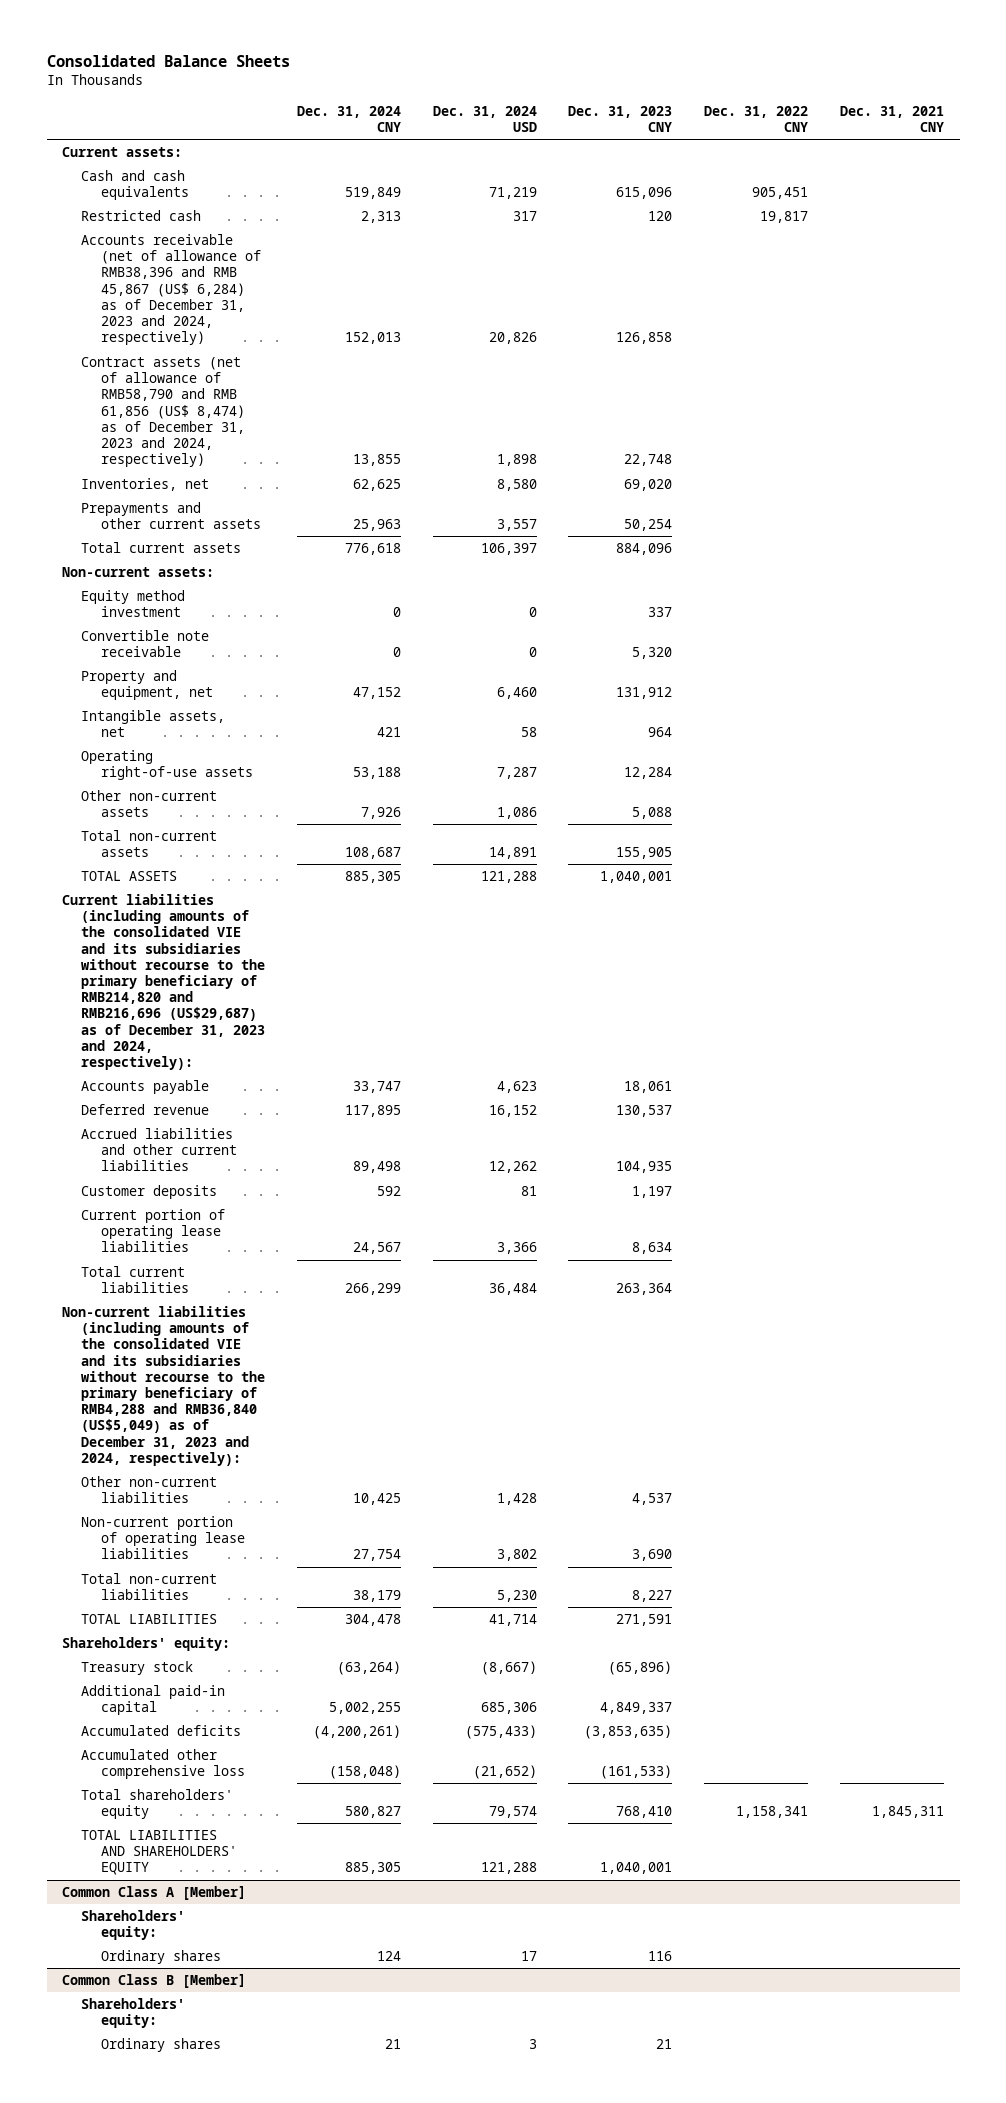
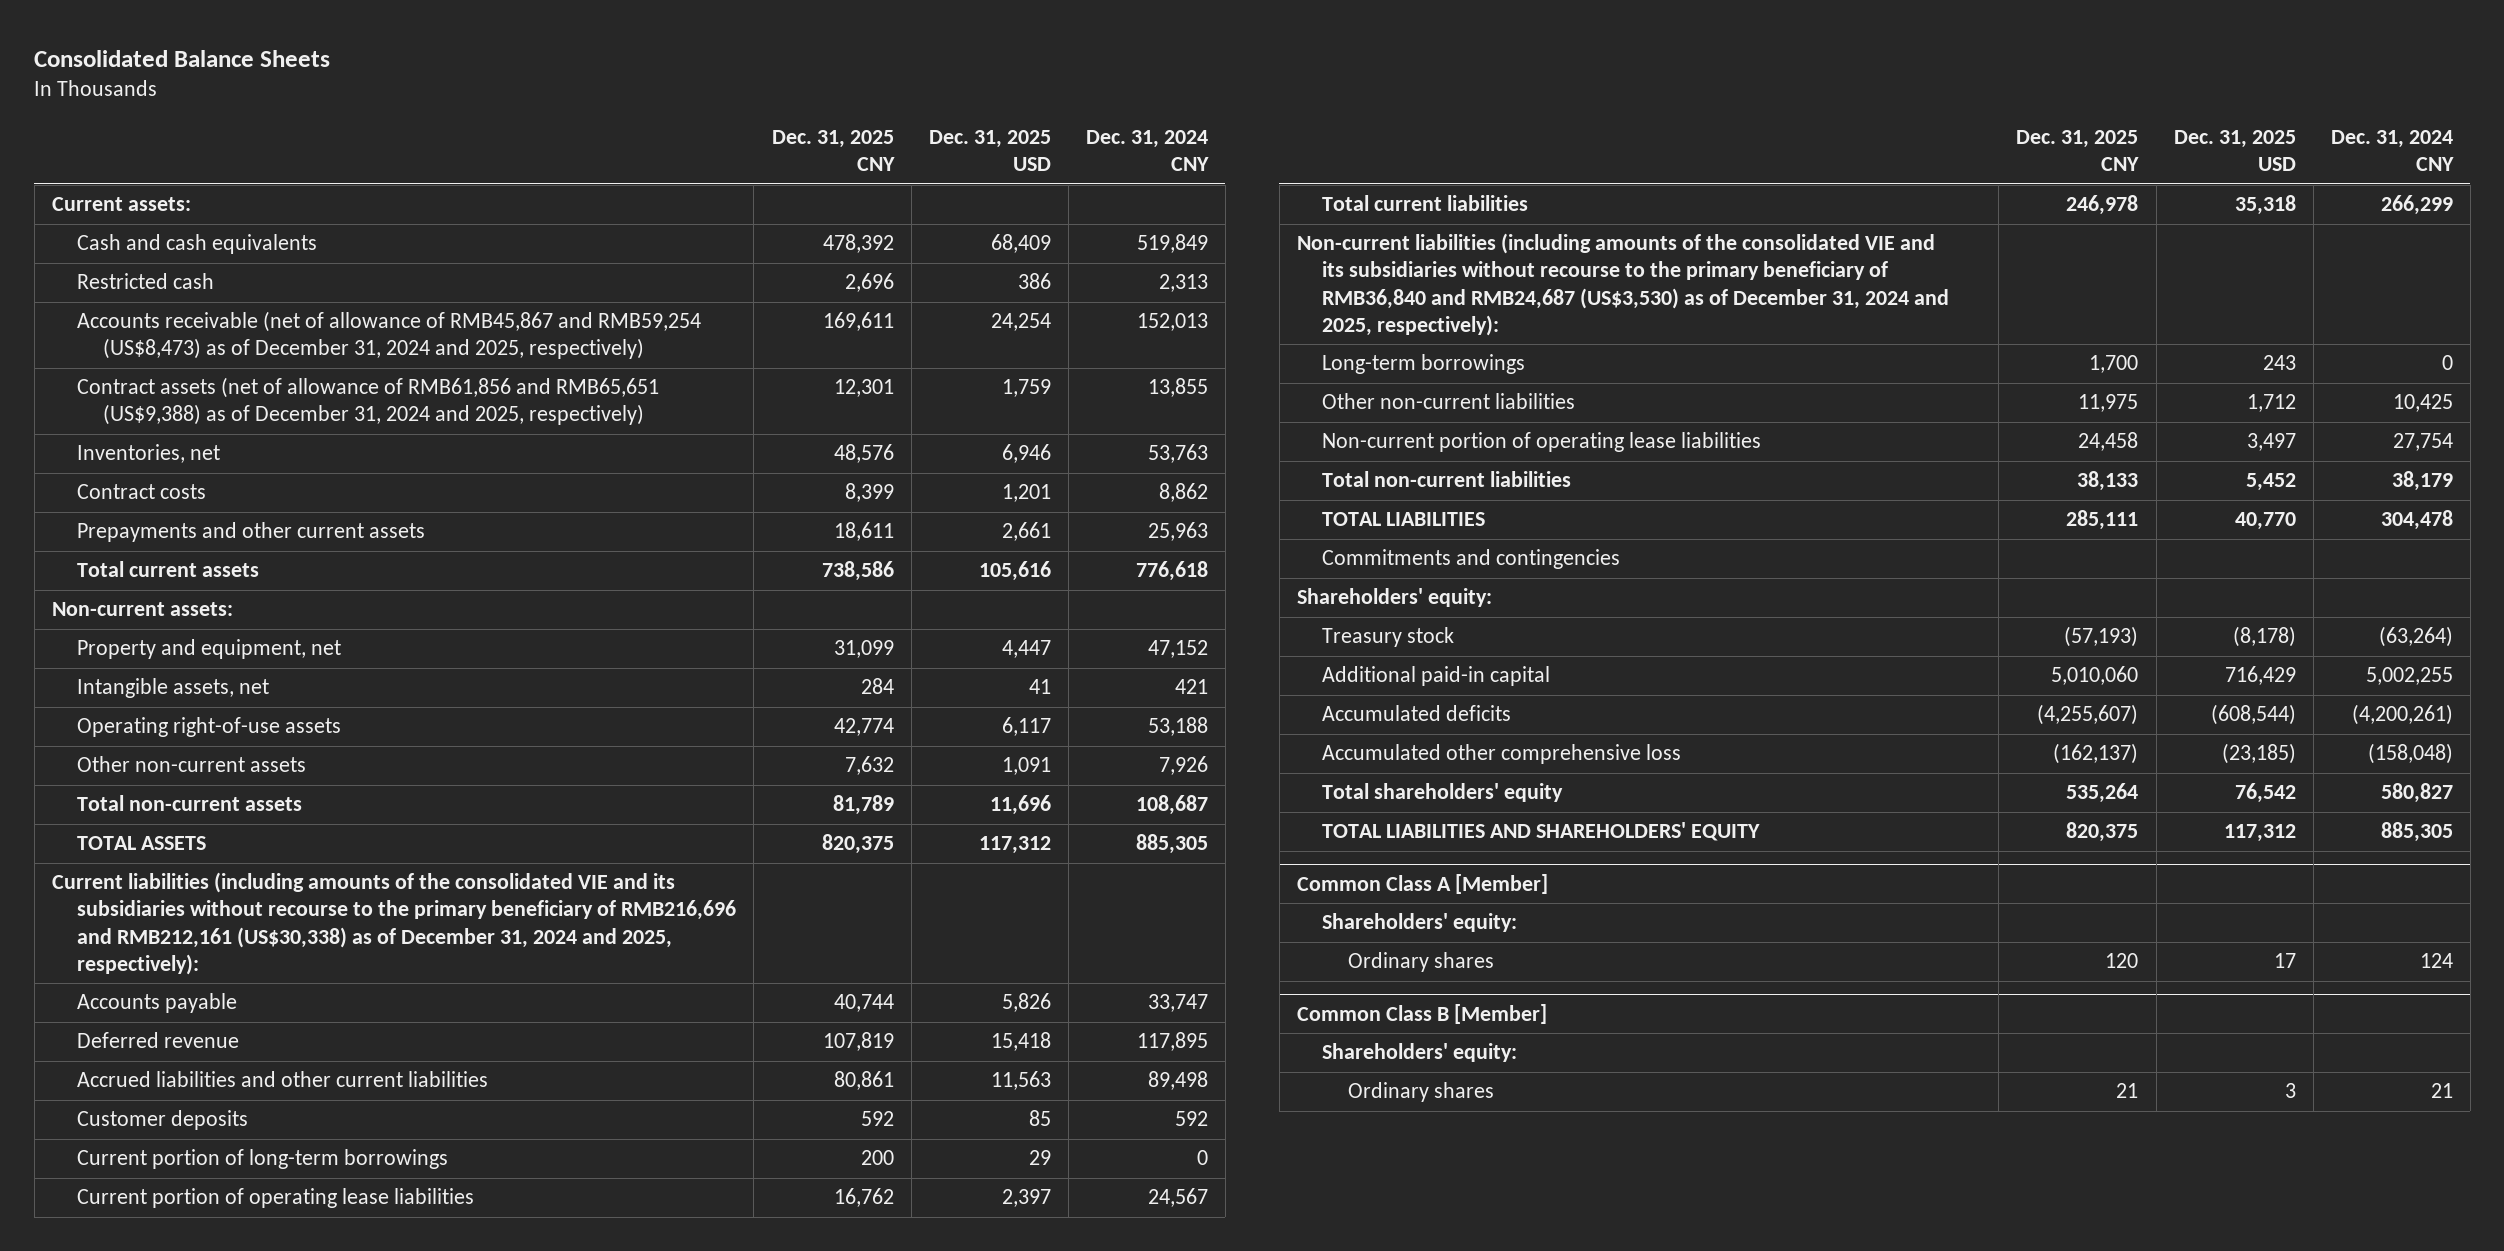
- | Dec. 31, 2024 CNY | Dec. 31, 2024 USD | Dec. 31, 2023 CNY | Dec. 31, 2022 CNY | Dec. 31, 2021 CNY
+ | Dec. 31, 2025 CNY | Dec. 31, 2025 USD | Dec. 31, 2024 CNY
- Accounts receivable (net of allowance of RMB38,396 and RMB 45,867 (US$ 6,284) as of December 31, 2023 and 2024, respectively) | 152,013 | 20,826 | 126,858 | |
- Contract assets (net of allowance of RMB58,790 and RMB 61,856 (US$ 8,474) as of December 31, 2023 and 2024, respectively) | 13,855 | 1,898 | 22,748 | |
- Inventories, net | 62,625 | 8,580 | 69,020 | |
+ Accounts receivable (net of allowance of RMB45,867 and RMB59,254 (US$8,473) as of December 31, 2024 and 2025, respectively) | 169,611 | 24,254 | 152,013
+ Contract assets (net of allowance of RMB61,856 and RMB65,651 (US$9,388) as of December 31, 2024 and 2025, respectively) | 12,301 | 1,759 | 13,855
+ Inventories, net | 48,576 | 6,946 | 53,763
+ Contract costs | 8,399 | 1,201 | 8,862
- Equity method investment | 0 | 0 | 337 | |
- Convertible note receivable | 0 | 0 | 5,320 | |
- Current liabilities (including amounts of the consolidated VIE and its subsidiaries without recourse to the primary beneficiary of RMB214,820 and RMB216,696 (US$29,687) as of December 31, 2023 and 2024, respectively):
+ Current liabilities (including amounts of the consolidated VIE and its subsidiaries without recourse to the primary beneficiary of RMB216,696 and RMB212,161 (US$30,338) as of December 31, 2024 and 2025, respectively):
+ Current portion of long-term borrowings | 200 | 29 | 0
- Non-current liabilities (including amounts of the consolidated VIE and its subsidiaries without recourse to the primary beneficiary of RMB4,288 and RMB36,840 (US$5,049) as of December 31, 2023 and 2024, respectively):
+ Non-current liabilities (including amounts of the consolidated VIE and its subsidiaries without recourse to the primary beneficiary of RMB36,840 and RMB24,687 (US$3,530) as of December 31, 2024 and 2025, respectively):
+ Long-term borrowings | 1,700 | 243 | 0
+ Commitments and contingencies

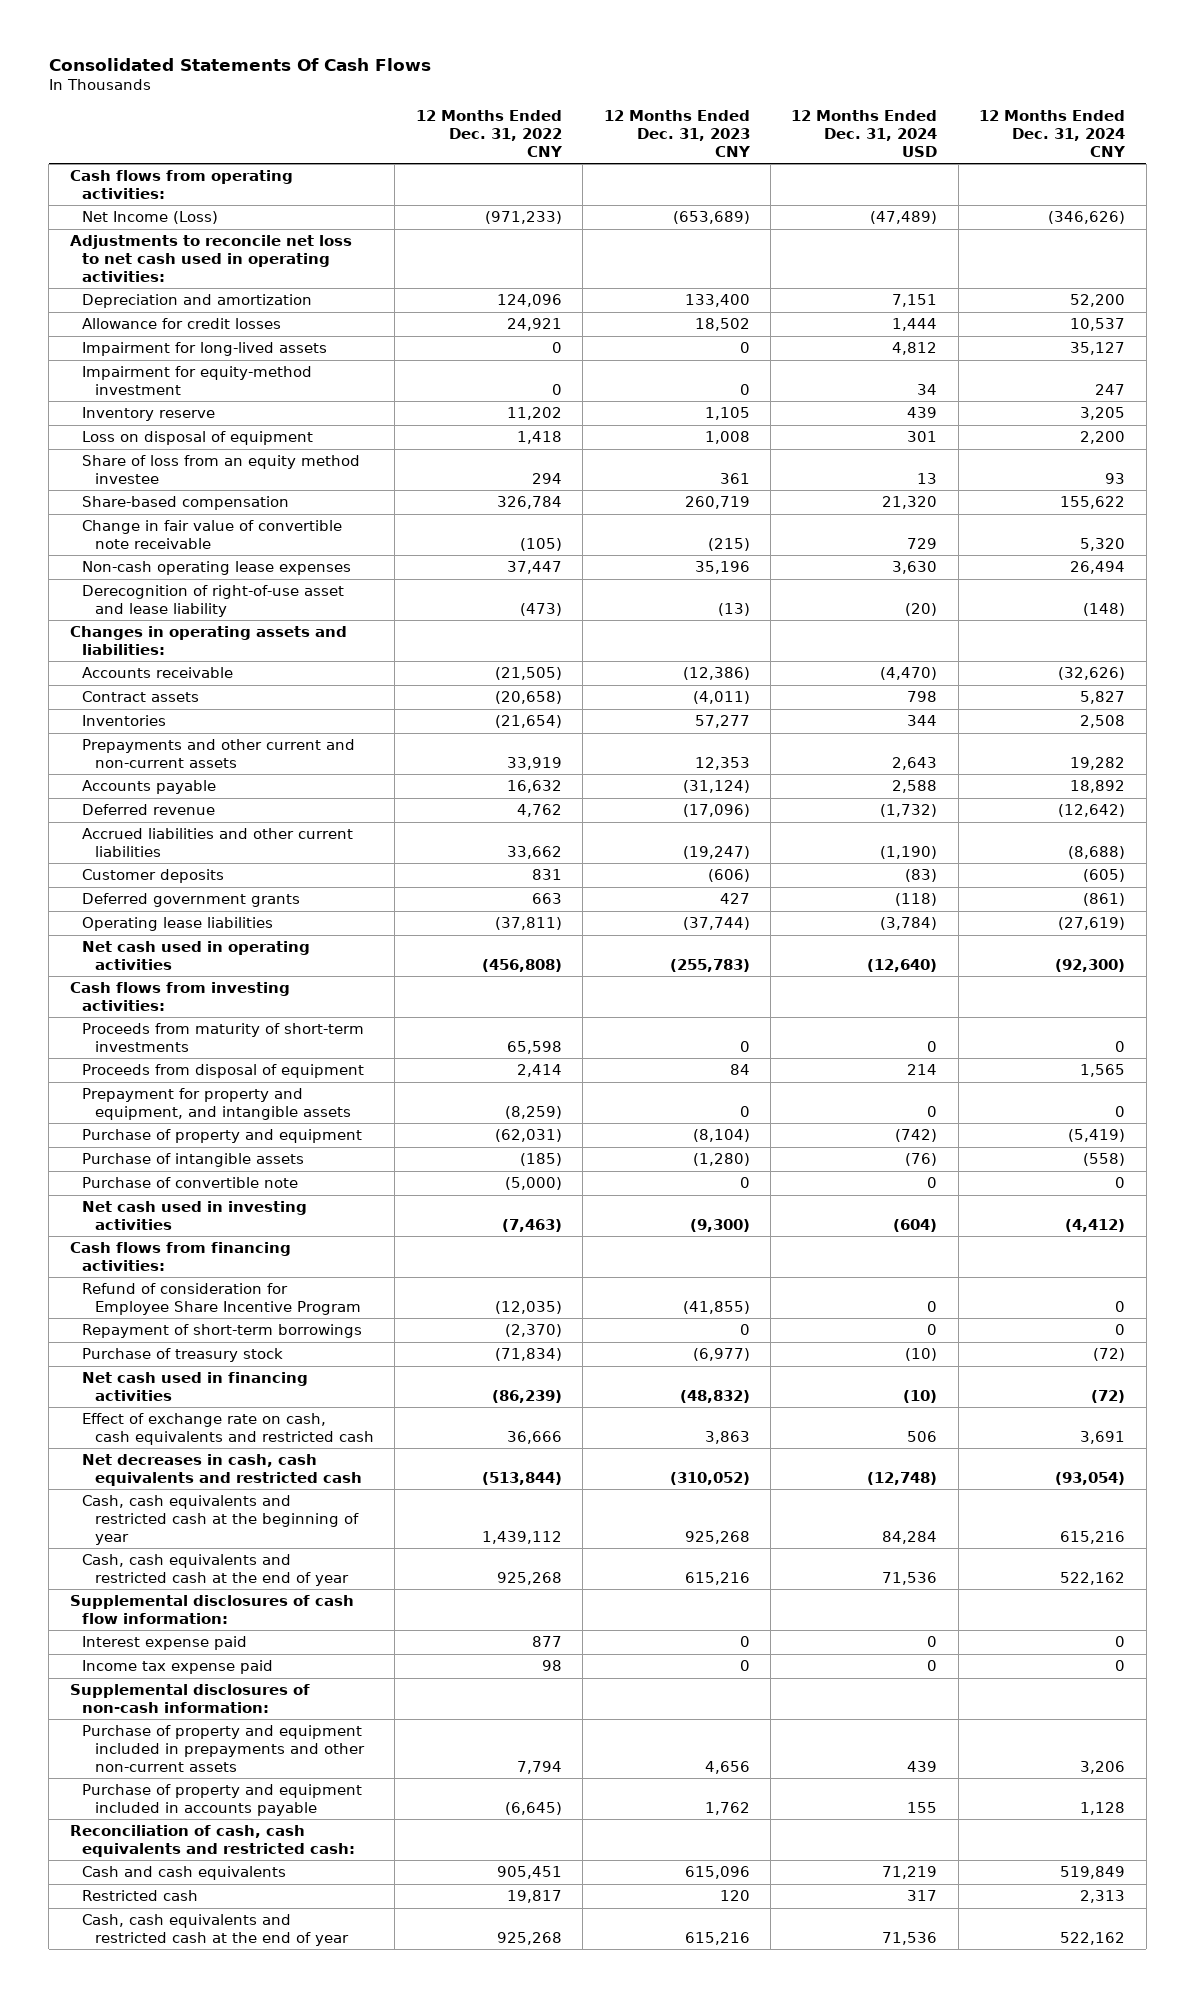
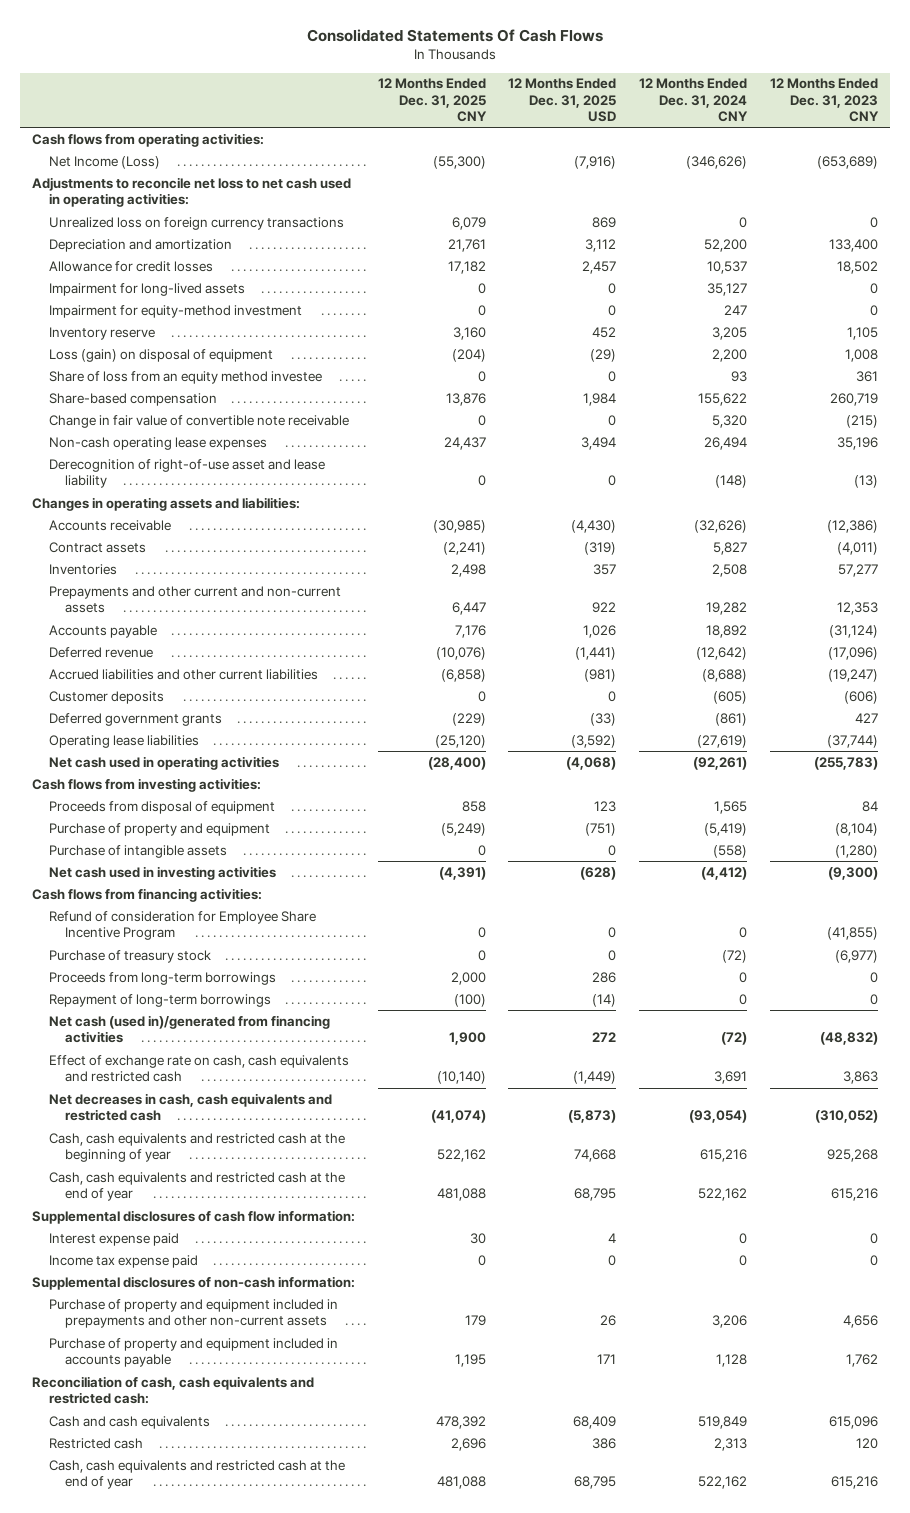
- | 12 Months Ended Dec. 31, 2022 CNY | 12 Months Ended Dec. 31, 2023 CNY | 12 Months Ended Dec. 31, 2024 USD | 12 Months Ended Dec. 31, 2024 CNY
+ | 12 Months Ended Dec. 31, 2025 CNY | 12 Months Ended Dec. 31, 2025 USD | 12 Months Ended Dec. 31, 2024 CNY | 12 Months Ended Dec. 31, 2023 CNY
+ Unrealized loss on foreign currency transactions | 6,079 | 869 | 0 | 0
- Loss on disposal of equipment | 1,418 | 1,008 | 301 | 2,200
+ Loss (gain) on disposal of equipment | (204) | (29) | 2,200 | 1,008
- Net cash used in operating activities | (456,808) | (255,783) | (12,640) | (92,300)
+ Net cash used in operating activities | (28,400) | (4,068) | (92,261) | (255,783)
- Proceeds from maturity of short-term investments | 65,598 | 0 | 0 | 0
- Prepayment for property and equipment, and intangible assets | (8,259) | 0 | 0 | 0
- Purchase of convertible note | (5,000) | 0 | 0 | 0
- Repayment of short-term borrowings | (2,370) | 0 | 0 | 0
- Net cash used in financing activities | (86,239) | (48,832) | (10) | (72)
+ Proceeds from long-term borrowings | 2,000 | 286 | 0 | 0
+ Repayment of long-term borrowings | (100) | (14) | 0 | 0
+ Net cash (used in)/generated from financing activities | 1,900 | 272 | (72) | (48,832)

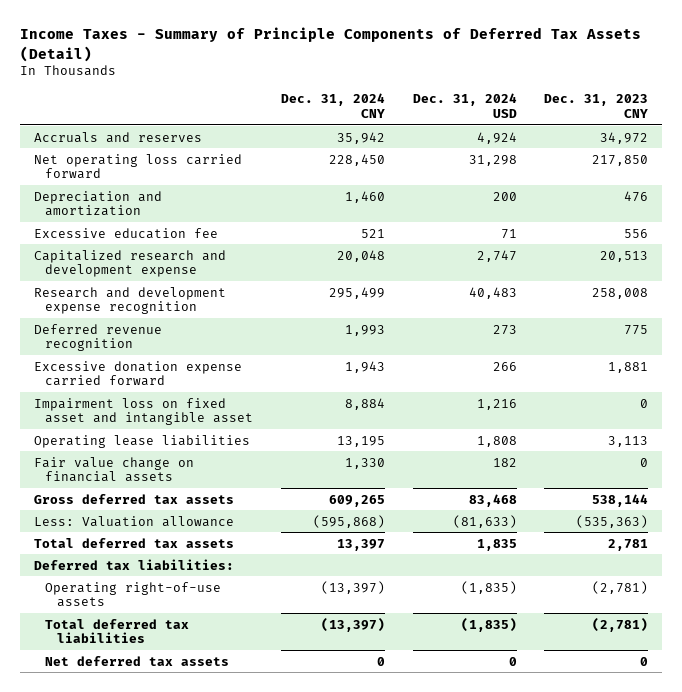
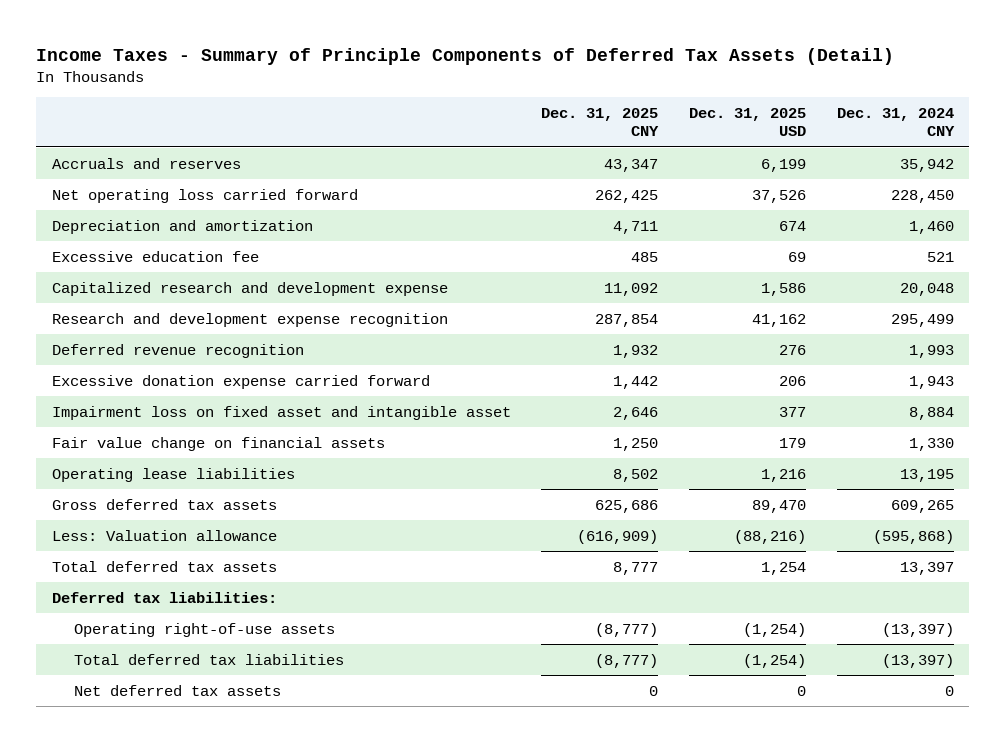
- | Dec. 31, 2024 CNY | Dec. 31, 2024 USD | Dec. 31, 2023 CNY
+ | Dec. 31, 2025 CNY | Dec. 31, 2025 USD | Dec. 31, 2024 CNY
moved down: Operating lease liabilities | 8,502 | 1,216 | 13,195

